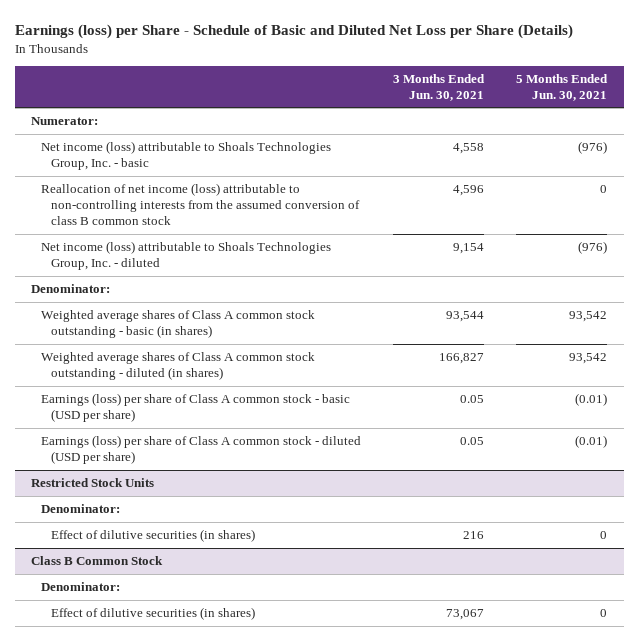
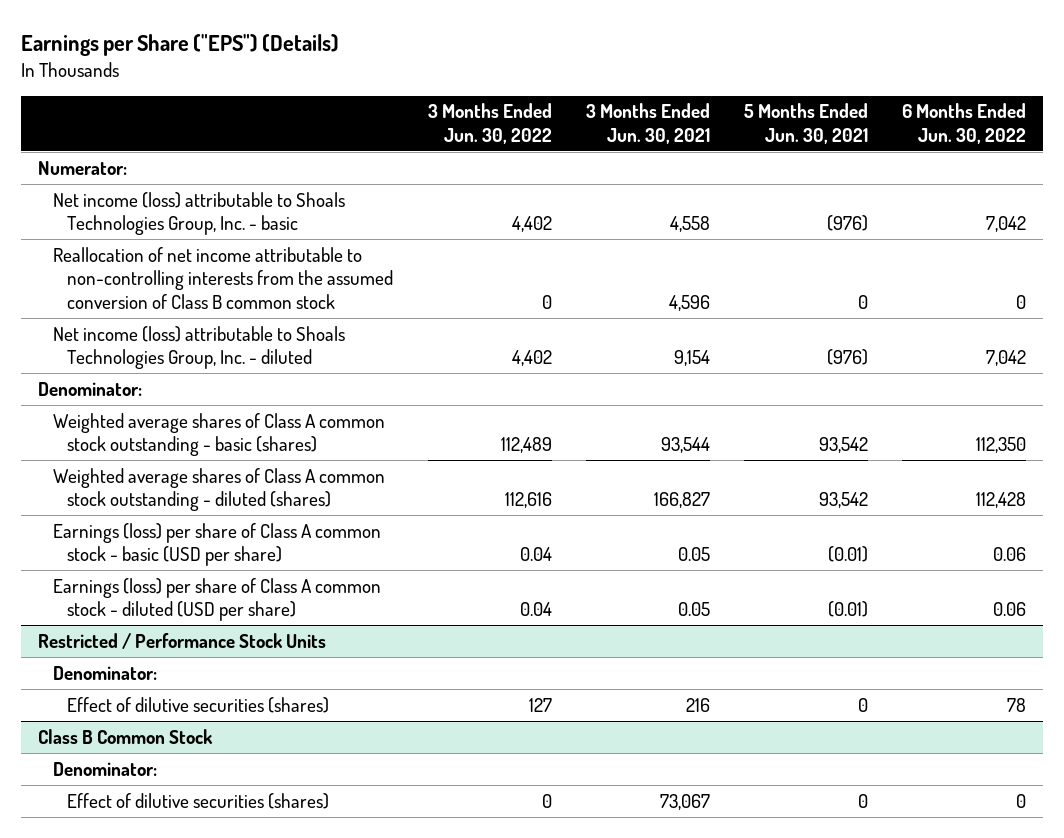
- Earnings (loss) per Share - Schedule of Basic and Diluted Net Loss per Share (Details)
+ Earnings per Share ("EPS") (Details)
- | 3 Months Ended Jun. 30, 2021 | 5 Months Ended Jun. 30, 2021
+ | 3 Months Ended Jun. 30, 2022 | 3 Months Ended Jun. 30, 2021 | 5 Months Ended Jun. 30, 2021 | 6 Months Ended Jun. 30, 2022
- Reallocation of net income (loss) attributable to non-controlling interests from the assumed conversion of class B common stock | 4,596 | 0
+ Reallocation of net income attributable to non-controlling interests from the assumed conversion of Class B common stock | 0 | 4,596 | 0 | 0
- Weighted average shares of Class A common stock outstanding - basic (in shares) | 93,544 | 93,542
- Weighted average shares of Class A common stock outstanding - diluted (in shares) | 166,827 | 93,542
+ Weighted average shares of Class A common stock outstanding - basic (shares) | 112,489 | 93,544 | 93,542 | 112,350
+ Weighted average shares of Class A common stock outstanding - diluted (shares) | 112,616 | 166,827 | 93,542 | 112,428
- Restricted Stock Units
+ Restricted / Performance Stock Units
- Effect of dilutive securities (in shares) | 216 | 0
+ Effect of dilutive securities (shares) | 127 | 216 | 0 | 78
@ Class B Common Stock
- Effect of dilutive securities (in shares) | 73,067 | 0
+ Effect of dilutive securities (shares) | 0 | 73,067 | 0 | 0

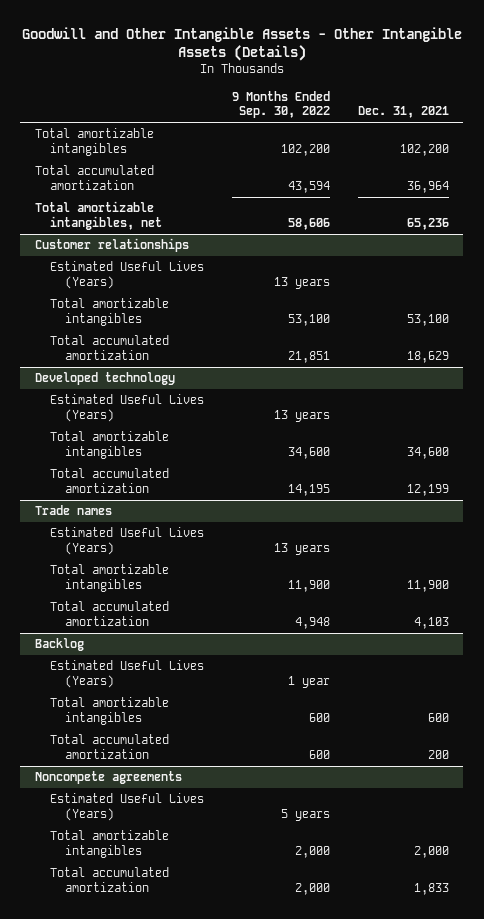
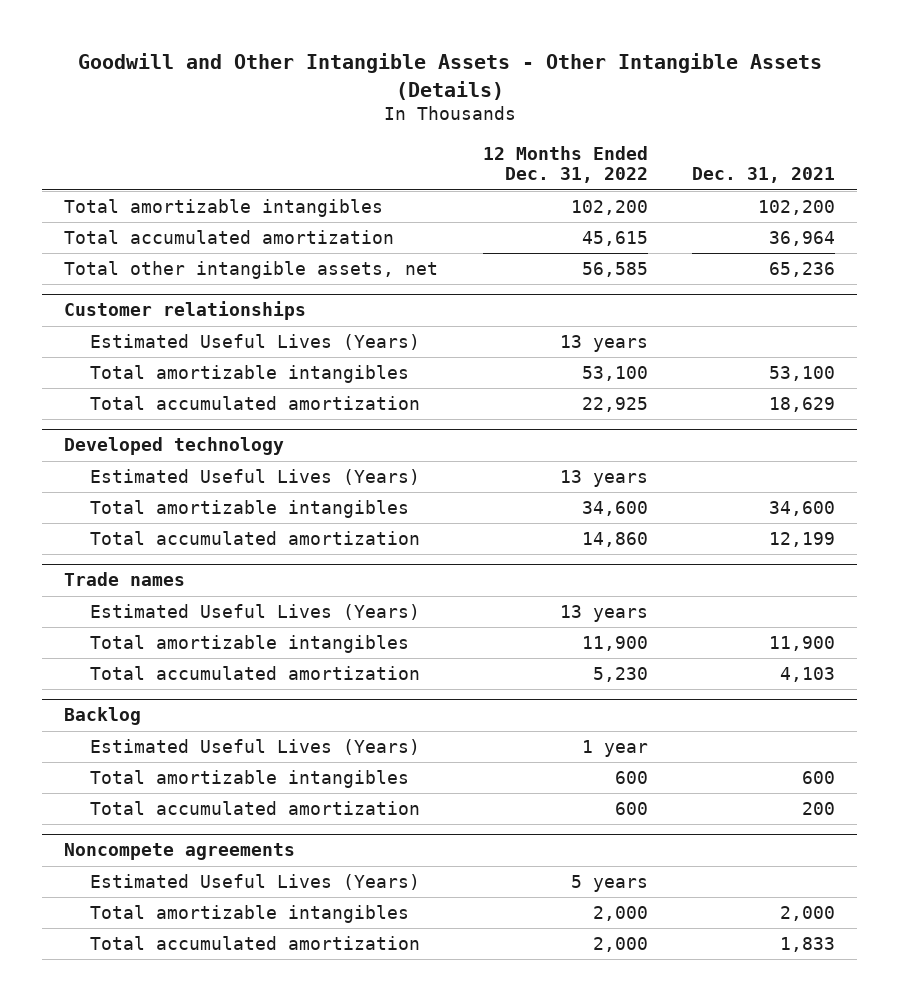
- | 9 Months Ended Sep. 30, 2022 | Dec. 31, 2021
+ | 12 Months Ended Dec. 31, 2022 | Dec. 31, 2021
- Total amortizable intangibles, net | 58,606 | 65,236
+ Total other intangible assets, net | 56,585 | 65,236

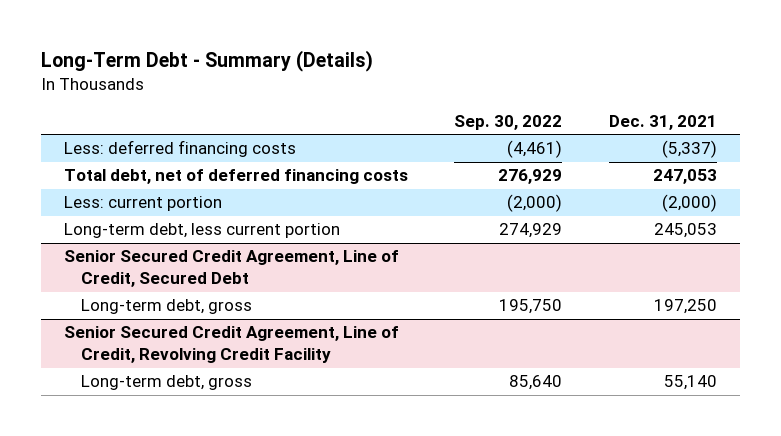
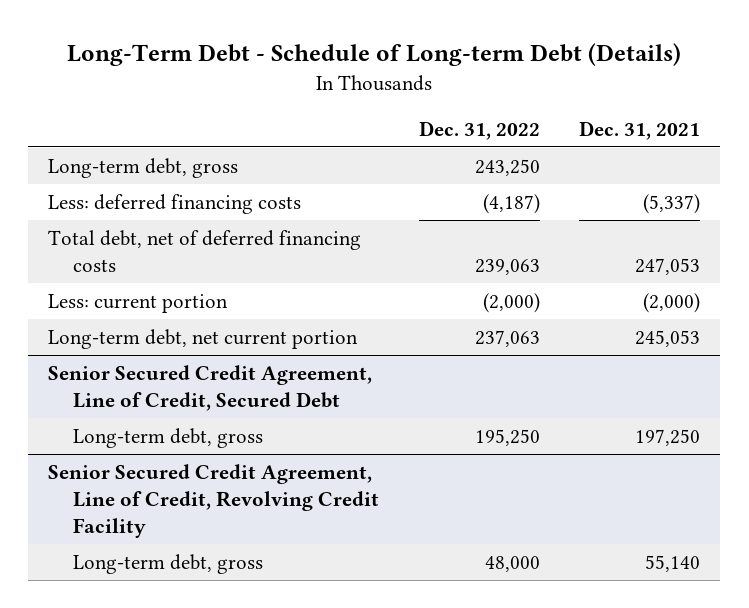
- Long-Term Debt - Summary (Details)
+ Long-Term Debt - Schedule of Long-term Debt (Details)
- | Sep. 30, 2022 | Dec. 31, 2021
+ | Dec. 31, 2022 | Dec. 31, 2021
+ Long-term debt, gross | 243,250 |
- Long-term debt, less current portion | 274,929 | 245,053
+ Long-term debt, net current portion | 237,063 | 245,053

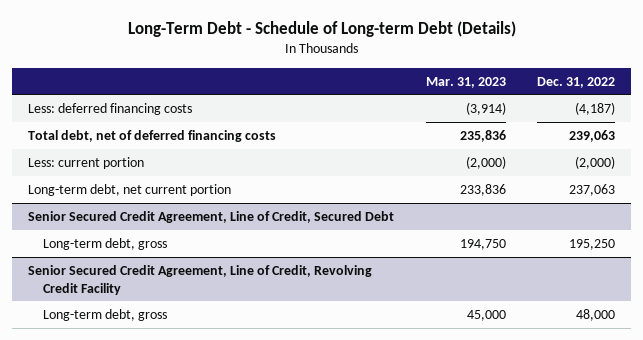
- | Dec. 31, 2022 | Dec. 31, 2021
+ | Mar. 31, 2023 | Dec. 31, 2022
- Long-term debt, gross | 243,250 |

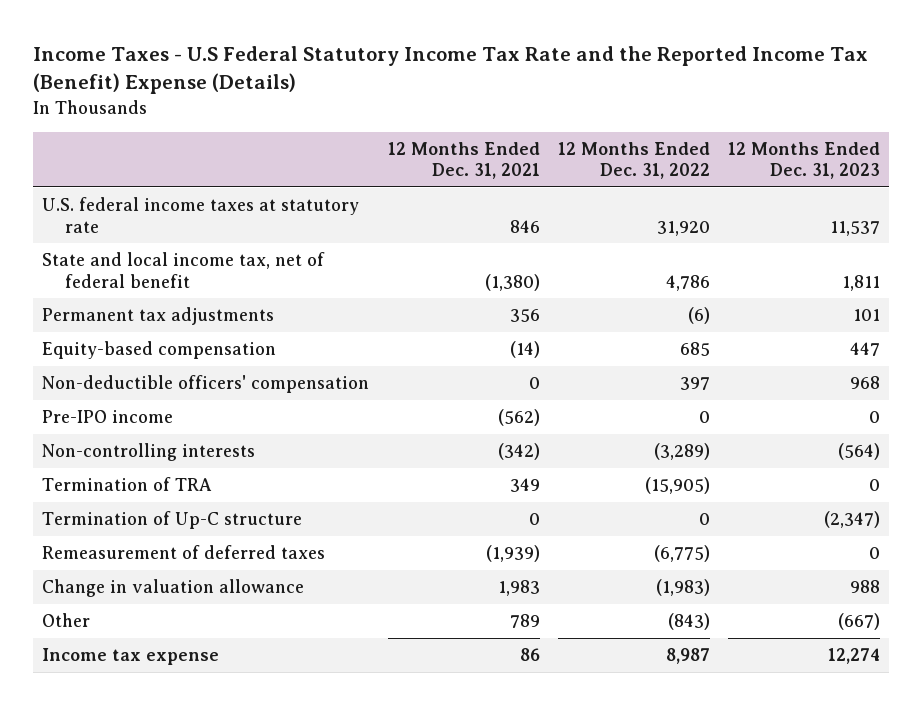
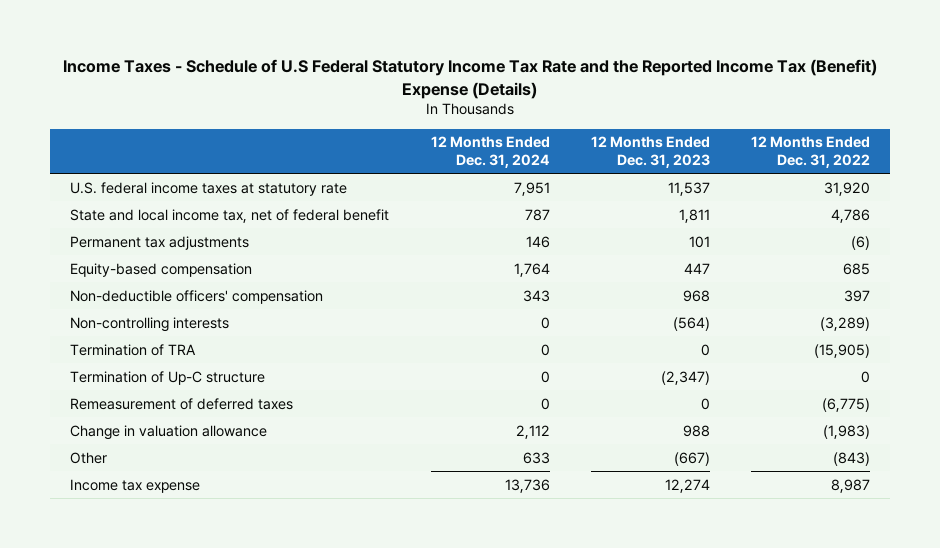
- Income Taxes - U.S Federal Statutory Income Tax Rate and the Reported Income Tax (Benefit) Expense (Details)
+ Income Taxes - Schedule of U.S Federal Statutory Income Tax Rate and the Reported Income Tax (Benefit) Expense (Details)
- | 12 Months Ended Dec. 31, 2021 | 12 Months Ended Dec. 31, 2022 | 12 Months Ended Dec. 31, 2023
+ | 12 Months Ended Dec. 31, 2024 | 12 Months Ended Dec. 31, 2023 | 12 Months Ended Dec. 31, 2022
- Pre-IPO income | (562) | 0 | 0

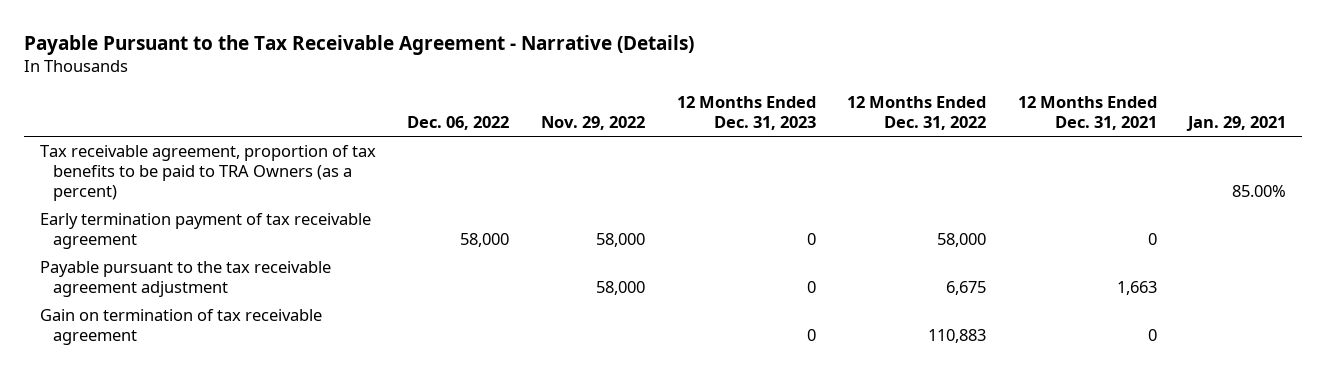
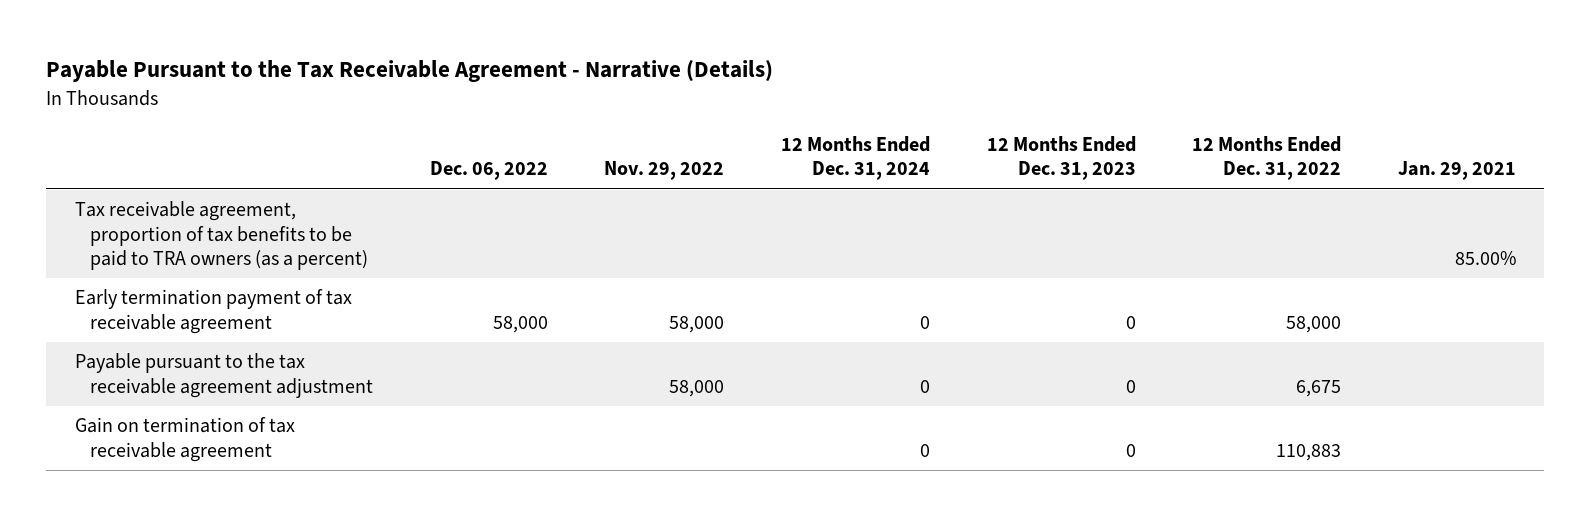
- | Dec. 06, 2022 | Nov. 29, 2022 | 12 Months Ended Dec. 31, 2023 | 12 Months Ended Dec. 31, 2022 | 12 Months Ended Dec. 31, 2021 | Jan. 29, 2021
+ | Dec. 06, 2022 | Nov. 29, 2022 | 12 Months Ended Dec. 31, 2024 | 12 Months Ended Dec. 31, 2023 | 12 Months Ended Dec. 31, 2022 | Jan. 29, 2021
- Tax receivable agreement, proportion of tax benefits to be paid to TRA Owners (as a percent) | | | | | | 85.00%
+ Tax receivable agreement, proportion of tax benefits to be paid to TRA owners (as a percent) | | | | | | 85.00%

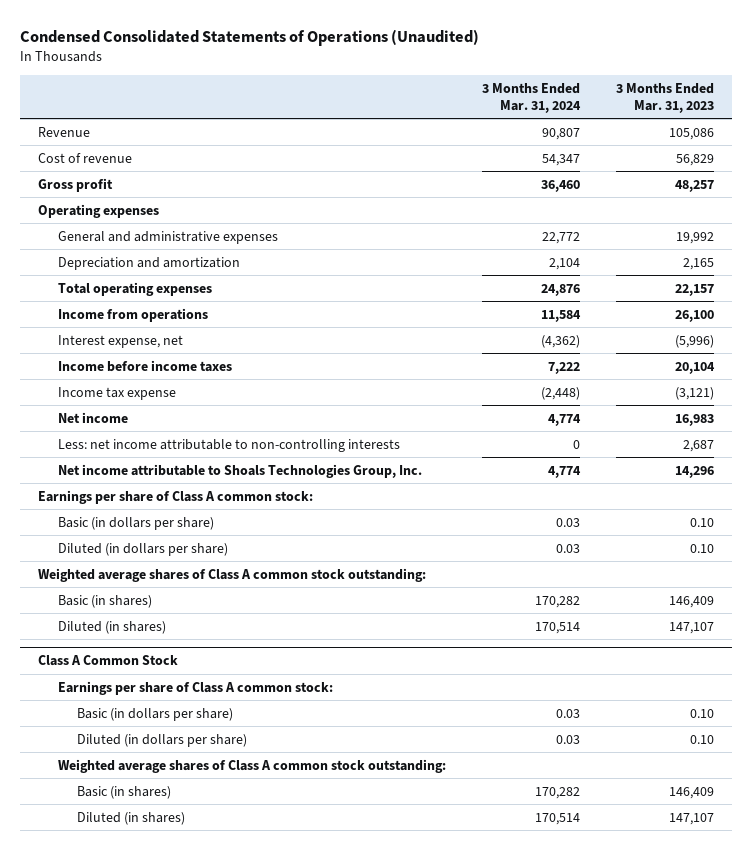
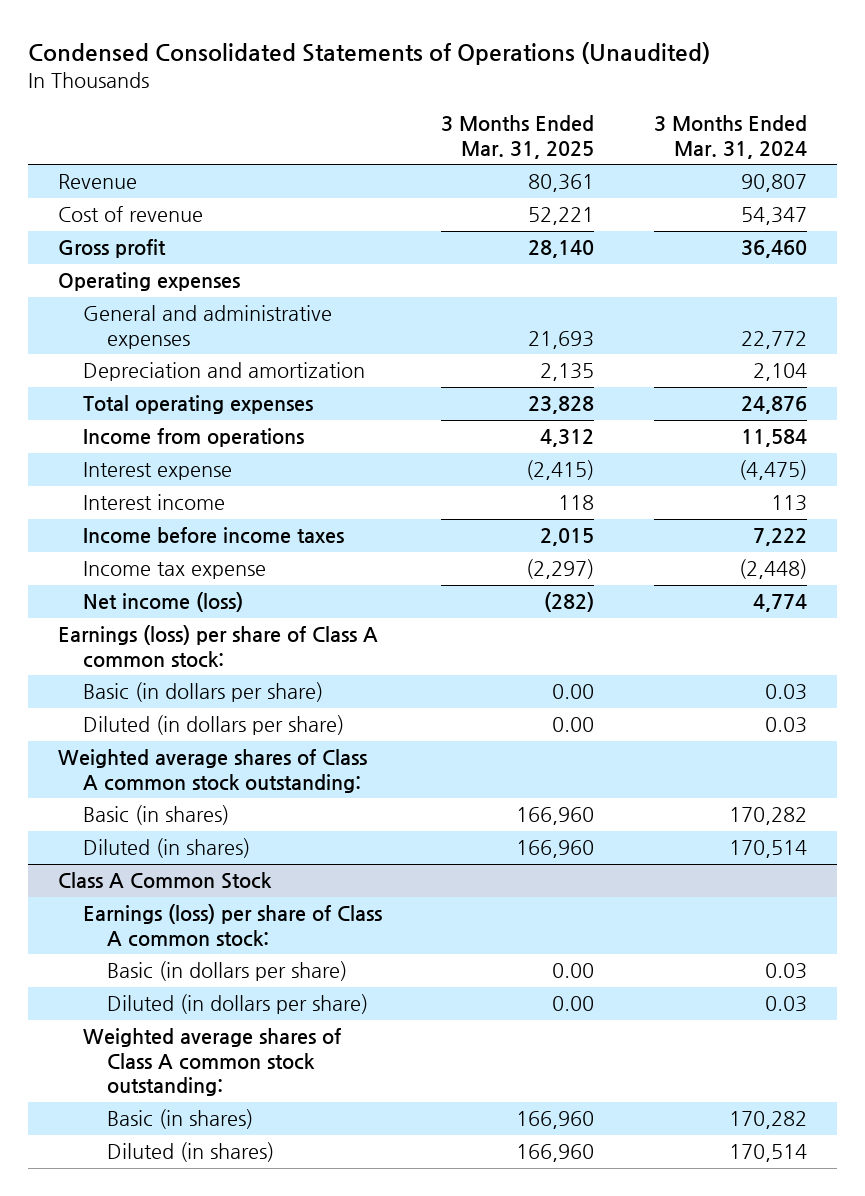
- | 3 Months Ended Mar. 31, 2024 | 3 Months Ended Mar. 31, 2023
+ | 3 Months Ended Mar. 31, 2025 | 3 Months Ended Mar. 31, 2024
- Interest expense, net | (4,362) | (5,996)
+ Interest expense | (2,415) | (4,475)
+ Interest income | 118 | 113
- Net income | 4,774 | 16,983
- Less: net income attributable to non-controlling interests | 0 | 2,687
- Net income attributable to Shoals Technologies Group, Inc. | 4,774 | 14,296
- Earnings per share of Class A common stock:
+ Net income (loss) | (282) | 4,774
+ Earnings (loss) per share of Class A common stock:
@ Class A Common Stock
- Earnings per share of Class A common stock:
+ Earnings (loss) per share of Class A common stock:

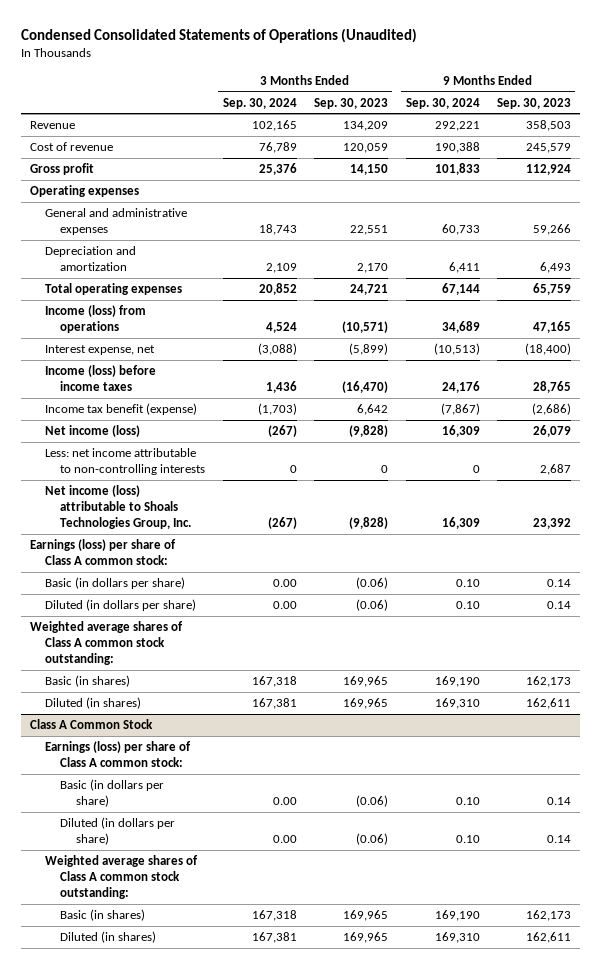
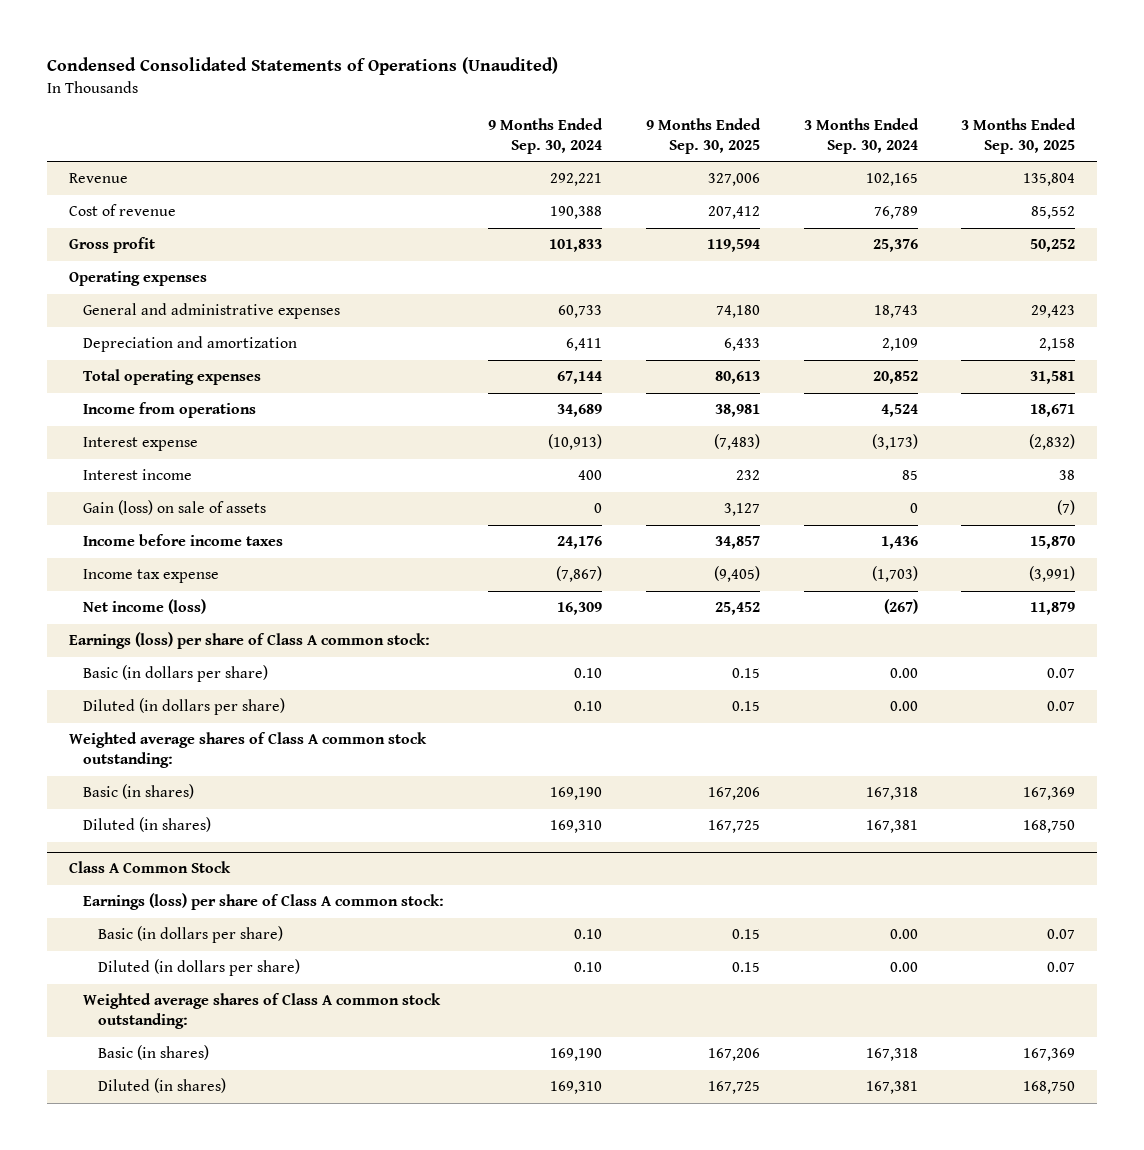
- | 3 Months Ended Sep. 30, 2024 | 3 Months Ended Sep. 30, 2023 | 9 Months Ended Sep. 30, 2024 | 9 Months Ended Sep. 30, 2023
+ | 9 Months Ended Sep. 30, 2024 | 9 Months Ended Sep. 30, 2025 | 3 Months Ended Sep. 30, 2024 | 3 Months Ended Sep. 30, 2025
- Income (loss) from operations | 4,524 | (10,571) | 34,689 | 47,165
- Interest expense, net | (3,088) | (5,899) | (10,513) | (18,400)
- Income (loss) before income taxes | 1,436 | (16,470) | 24,176 | 28,765
- Income tax benefit (expense) | (1,703) | 6,642 | (7,867) | (2,686)
+ Income from operations | 34,689 | 38,981 | 4,524 | 18,671
+ Interest expense | (10,913) | (7,483) | (3,173) | (2,832)
+ Interest income | 400 | 232 | 85 | 38
+ Gain (loss) on sale of assets | 0 | 3,127 | 0 | (7)
+ Income before income taxes | 24,176 | 34,857 | 1,436 | 15,870
+ Income tax expense | (7,867) | (9,405) | (1,703) | (3,991)
- Less: net income attributable to non-controlling interests | 0 | 0 | 0 | 2,687
- Net income (loss) attributable to Shoals Technologies Group, Inc. | (267) | (9,828) | 16,309 | 23,392

